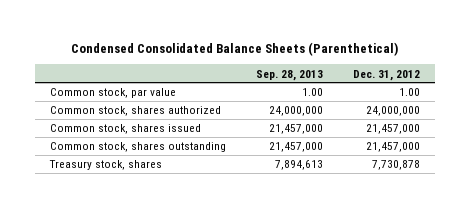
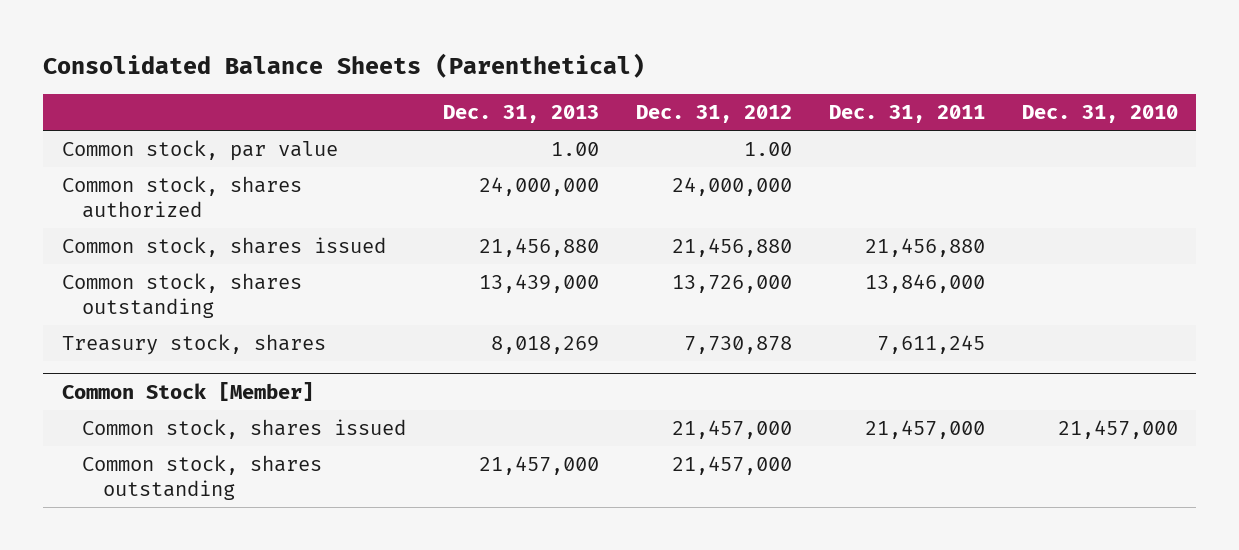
- Condensed Consolidated Balance Sheets (Parenthetical)
+ Consolidated Balance Sheets (Parenthetical)
- | Sep. 28, 2013 | Dec. 31, 2012
+ | Dec. 31, 2013 | Dec. 31, 2012 | Dec. 31, 2011 | Dec. 31, 2010
+ Common stock, shares issued | 21,456,880 | 21,456,880 | 21,456,880 |
+ Common stock, shares outstanding | 13,439,000 | 13,726,000 | 13,846,000 |
moved up: Treasury stock, shares | 8,018,269 | 7,730,878 | 7,611,245 |
+ Common Stock [Member]

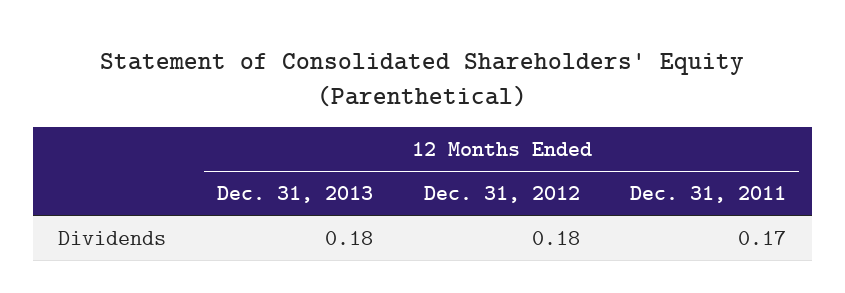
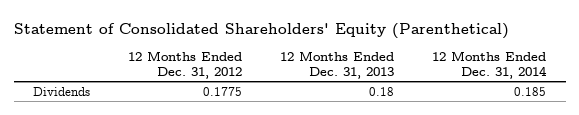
- | 12 Months Ended Dec. 31, 2013 | 12 Months Ended Dec. 31, 2012 | 12 Months Ended Dec. 31, 2011
+ | 12 Months Ended Dec. 31, 2012 | 12 Months Ended Dec. 31, 2013 | 12 Months Ended Dec. 31, 2014
- Dividends | 0.18 | 0.18 | 0.17
+ Dividends | 0.1775 | 0.18 | 0.185

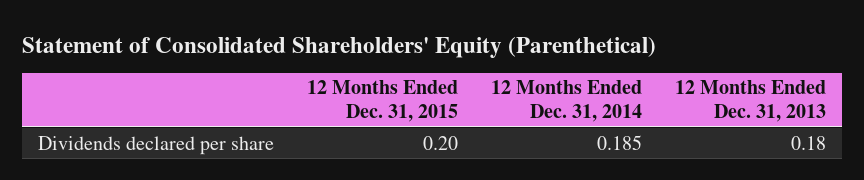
- | 12 Months Ended Dec. 31, 2012 | 12 Months Ended Dec. 31, 2013 | 12 Months Ended Dec. 31, 2014
+ | 12 Months Ended Dec. 31, 2015 | 12 Months Ended Dec. 31, 2014 | 12 Months Ended Dec. 31, 2013
- Dividends | 0.1775 | 0.18 | 0.185
+ Dividends declared per share | 0.20 | 0.185 | 0.18

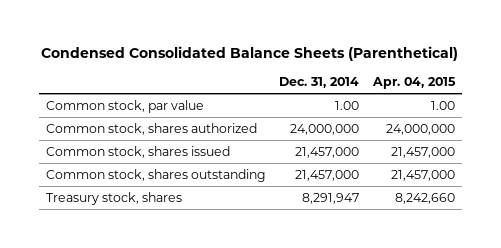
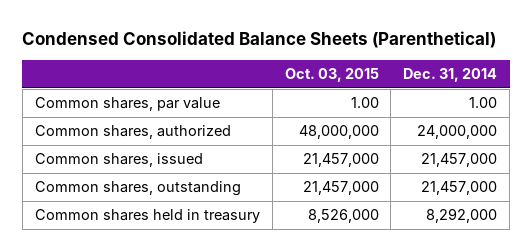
- | Dec. 31, 2014 | Apr. 04, 2015
+ | Oct. 03, 2015 | Dec. 31, 2014
- Common stock, par value | 1.00 | 1.00
- Common stock, shares authorized | 24,000,000 | 24,000,000
- Common stock, shares issued | 21,457,000 | 21,457,000
- Common stock, shares outstanding | 21,457,000 | 21,457,000
- Treasury stock, shares | 8,291,947 | 8,242,660
+ Common shares, par value | 1.00 | 1.00
+ Common shares, authorized | 48,000,000 | 24,000,000
+ Common shares, issued | 21,457,000 | 21,457,000
+ Common shares, outstanding | 21,457,000 | 21,457,000
+ Common shares held in treasury | 8,526,000 | 8,292,000

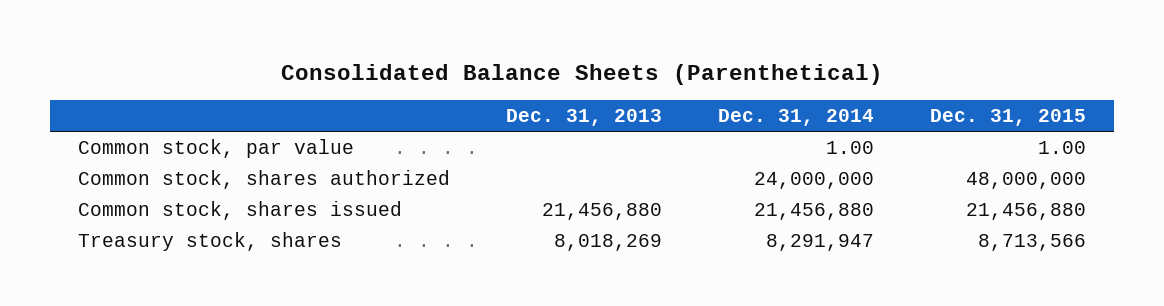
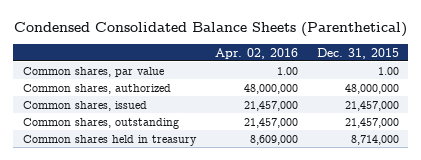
- Consolidated Balance Sheets (Parenthetical)
+ Condensed Consolidated Balance Sheets (Parenthetical)
- | Dec. 31, 2013 | Dec. 31, 2014 | Dec. 31, 2015
+ | Apr. 02, 2016 | Dec. 31, 2015
- Common stock, par value | | 1.00 | 1.00
- Common stock, shares authorized | | 24,000,000 | 48,000,000
- Common stock, shares issued | 21,456,880 | 21,456,880 | 21,456,880
- Treasury stock, shares | 8,018,269 | 8,291,947 | 8,713,566
+ Common shares, par value | 1.00 | 1.00
+ Common shares, authorized | 48,000,000 | 48,000,000
+ Common shares, issued | 21,457,000 | 21,457,000
+ Common shares, outstanding | 21,457,000 | 21,457,000
+ Common shares held in treasury | 8,609,000 | 8,714,000

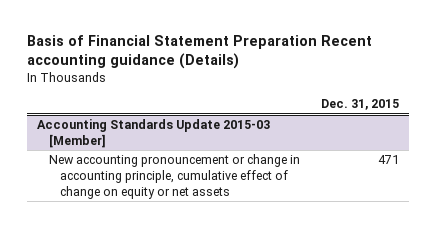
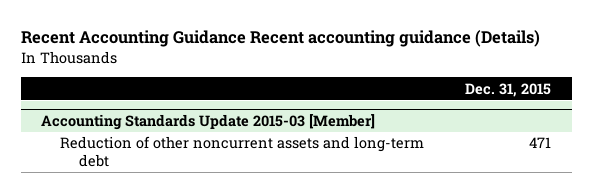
- Basis of Financial Statement Preparation Recent accounting guidance (Details)
+ Recent Accounting Guidance Recent accounting guidance (Details)
@ Accounting Standards Update 2015-03 [Member]
- New accounting pronouncement or change in accounting principle, cumulative effect of change on equity or net assets | 471
+ Reduction of other noncurrent assets and long-term debt | 471

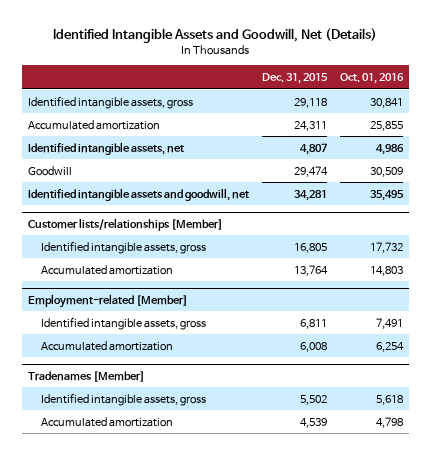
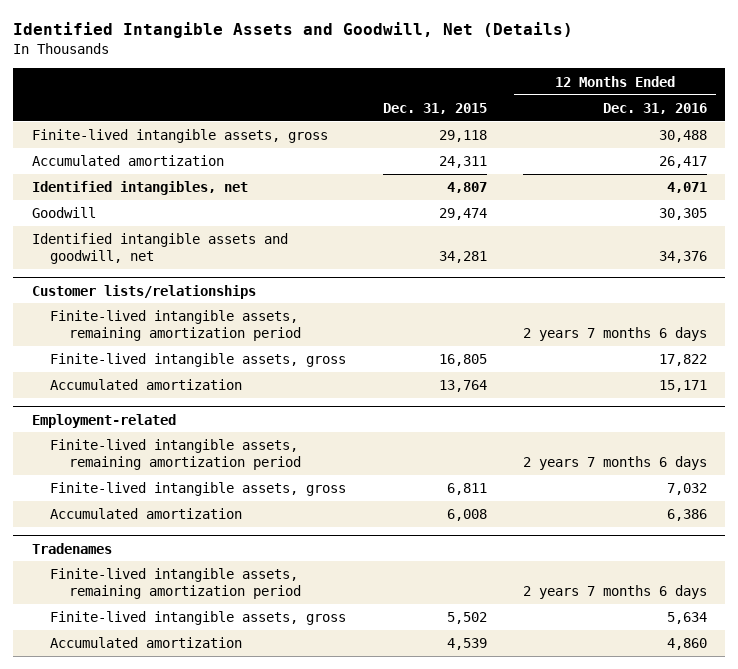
- | Dec. 31, 2015 | Oct. 01, 2016
+ | Dec. 31, 2015 | 12 Months Ended Dec. 31, 2016
- Identified intangible assets, gross | 29,118 | 30,841
+ Finite-lived intangible assets, gross | 29,118 | 30,488
- Identified intangible assets, net | 4,807 | 4,986
+ Identified intangibles, net | 4,807 | 4,071
- Customer lists/relationships [Member]
- Identified intangible assets, gross | 16,805 | 17,732
+ Customer lists/relationships
+ Finite-lived intangible assets, remaining amortization period | | 2 years 7 months 6 days
+ Finite-lived intangible assets, gross | 16,805 | 17,822
- Employment-related [Member]
- Identified intangible assets, gross | 6,811 | 7,491
+ Employment-related
+ Finite-lived intangible assets, remaining amortization period | | 2 years 7 months 6 days
+ Finite-lived intangible assets, gross | 6,811 | 7,032
- Tradenames [Member]
- Identified intangible assets, gross | 5,502 | 5,618
+ Tradenames
+ Finite-lived intangible assets, remaining amortization period | | 2 years 7 months 6 days
+ Finite-lived intangible assets, gross | 5,502 | 5,634

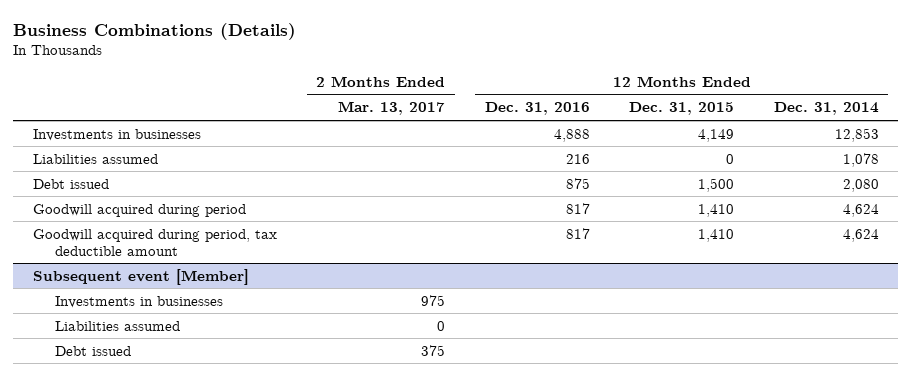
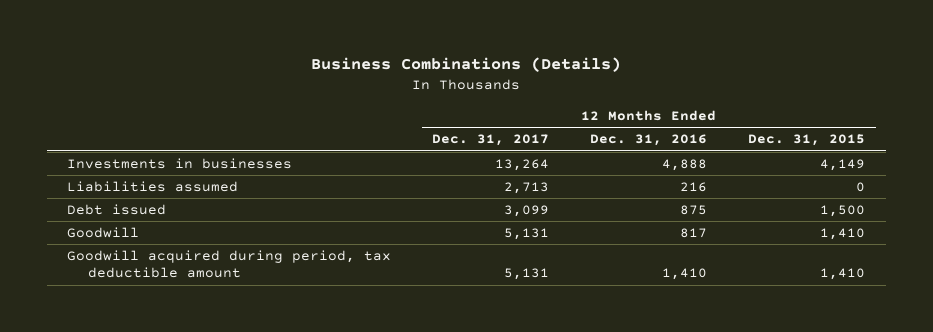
- | 2 Months Ended Mar. 13, 2017 | 12 Months Ended Dec. 31, 2016 | 12 Months Ended Dec. 31, 2015 | 12 Months Ended Dec. 31, 2014
+ | 12 Months Ended Dec. 31, 2017 | 12 Months Ended Dec. 31, 2016 | 12 Months Ended Dec. 31, 2015
- Goodwill acquired during period | | 817 | 1,410 | 4,624
- Goodwill acquired during period, tax deductible amount | | 817 | 1,410 | 4,624
- Subsequent event [Member]
- Investments in businesses | 975 | | |
- Liabilities assumed | 0 | | |
- Debt issued | 375 | | |
+ Goodwill | 5,131 | 817 | 1,410
+ Goodwill acquired during period, tax deductible amount | 5,131 | 1,410 | 1,410

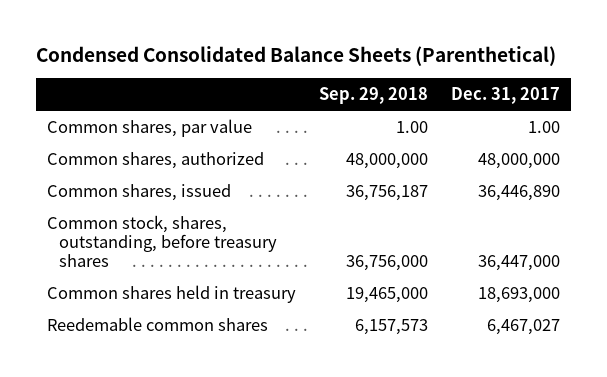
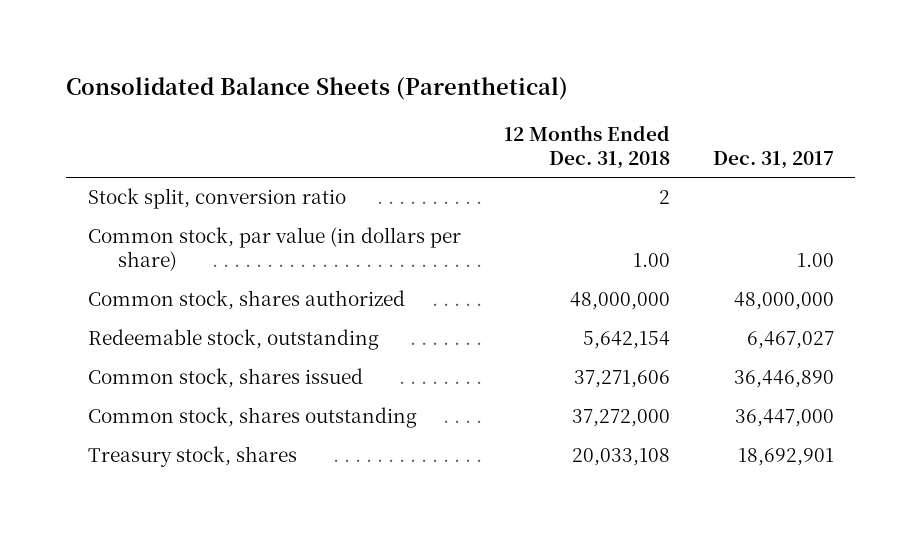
- Condensed Consolidated Balance Sheets (Parenthetical)
+ Consolidated Balance Sheets (Parenthetical)
- | Sep. 29, 2018 | Dec. 31, 2017
+ | 12 Months Ended Dec. 31, 2018 | Dec. 31, 2017
- Common shares, par value | 1.00 | 1.00
- Common shares, authorized | 48,000,000 | 48,000,000
- Common shares, issued | 36,756,187 | 36,446,890
- Common stock, shares, outstanding, before treasury shares | 36,756,000 | 36,447,000
- Common shares held in treasury | 19,465,000 | 18,693,000
- Reedemable common shares | 6,157,573 | 6,467,027
+ Stock split, conversion ratio | 2 |
+ Common stock, par value (in dollars per share) | 1.00 | 1.00
+ Common stock, shares authorized | 48,000,000 | 48,000,000
+ Redeemable stock, outstanding | 5,642,154 | 6,467,027
+ Common stock, shares issued | 37,271,606 | 36,446,890
+ Common stock, shares outstanding | 37,272,000 | 36,447,000
+ Treasury stock, shares | 20,033,108 | 18,692,901

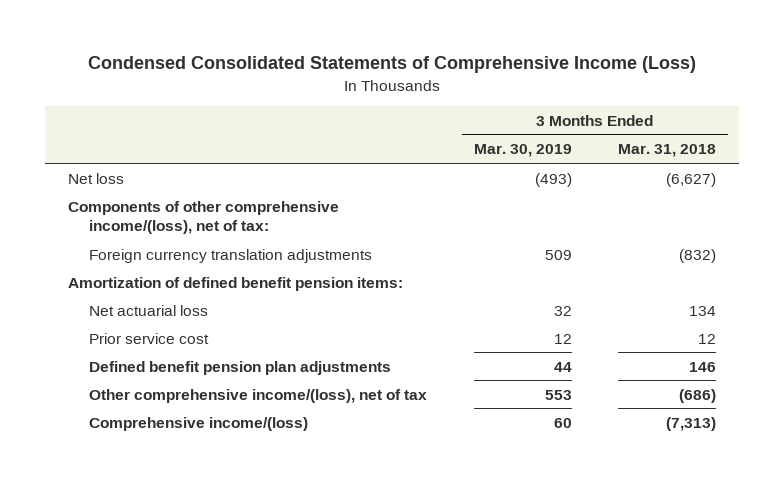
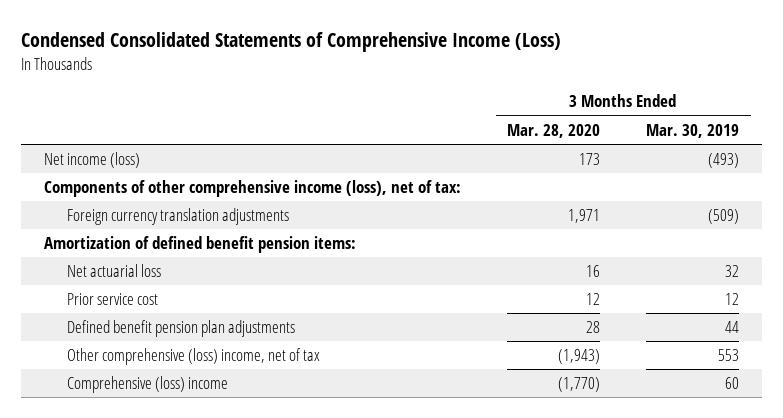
- | 3 Months Ended Mar. 30, 2019 | 3 Months Ended Mar. 31, 2018
+ | 3 Months Ended Mar. 28, 2020 | 3 Months Ended Mar. 30, 2019
- Net loss | (493) | (6,627)
- Components of other comprehensive income/(loss), net of tax:
- Foreign currency translation adjustments | 509 | (832)
+ Net income (loss) | 173 | (493)
+ Components of other comprehensive income (loss), net of tax:
+ Foreign currency translation adjustments | 1,971 | (509)
- Other comprehensive income/(loss), net of tax | 553 | (686)
- Comprehensive income/(loss) | 60 | (7,313)
+ Other comprehensive (loss) income, net of tax | (1,943) | 553
+ Comprehensive (loss) income | (1,770) | 60

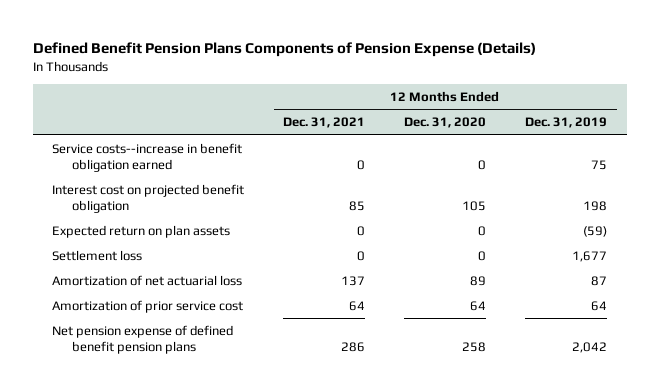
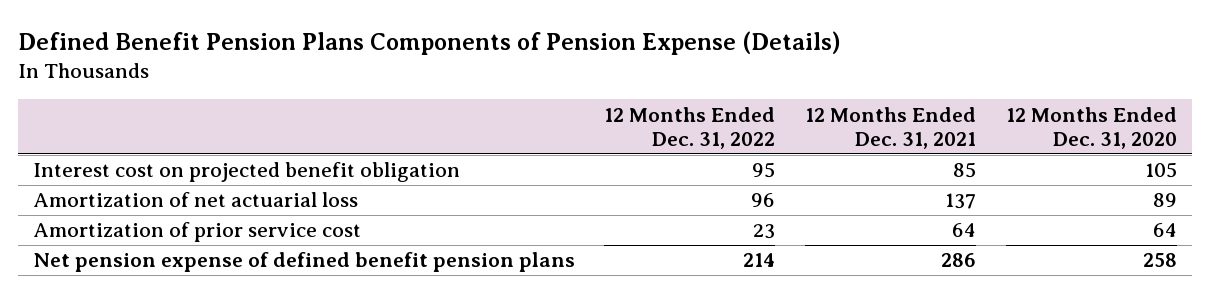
- | 12 Months Ended Dec. 31, 2021 | 12 Months Ended Dec. 31, 2020 | 12 Months Ended Dec. 31, 2019
+ | 12 Months Ended Dec. 31, 2022 | 12 Months Ended Dec. 31, 2021 | 12 Months Ended Dec. 31, 2020
- Service costs--increase in benefit obligation earned | 0 | 0 | 75
- Expected return on plan assets | 0 | 0 | (59)
- Settlement loss | 0 | 0 | 1,677

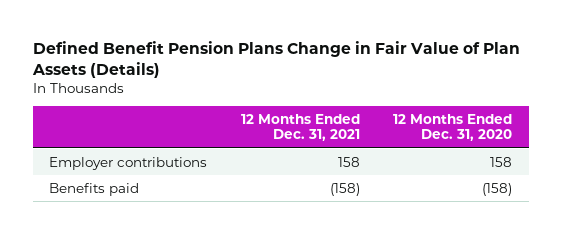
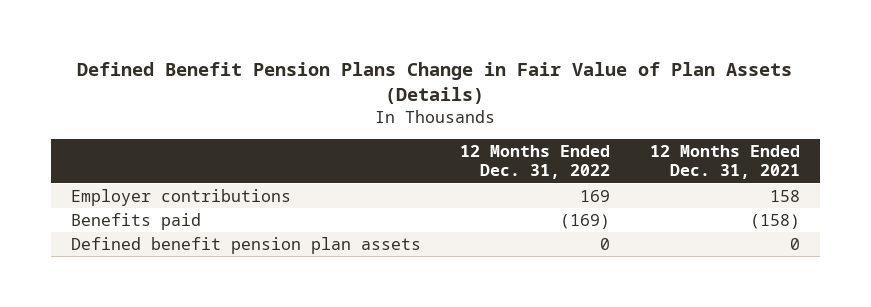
- | 12 Months Ended Dec. 31, 2021 | 12 Months Ended Dec. 31, 2020
+ | 12 Months Ended Dec. 31, 2022 | 12 Months Ended Dec. 31, 2021
+ Defined benefit pension plan assets | 0 | 0

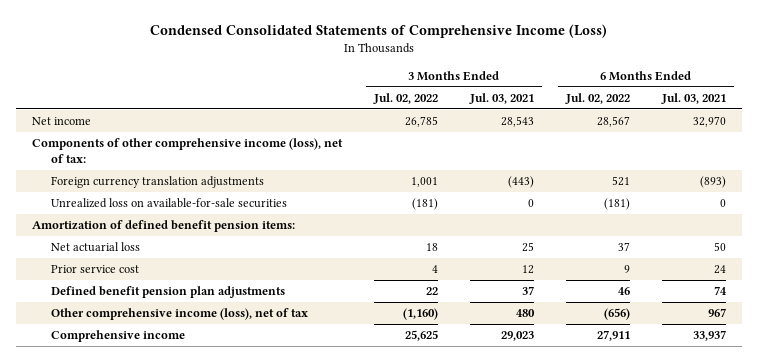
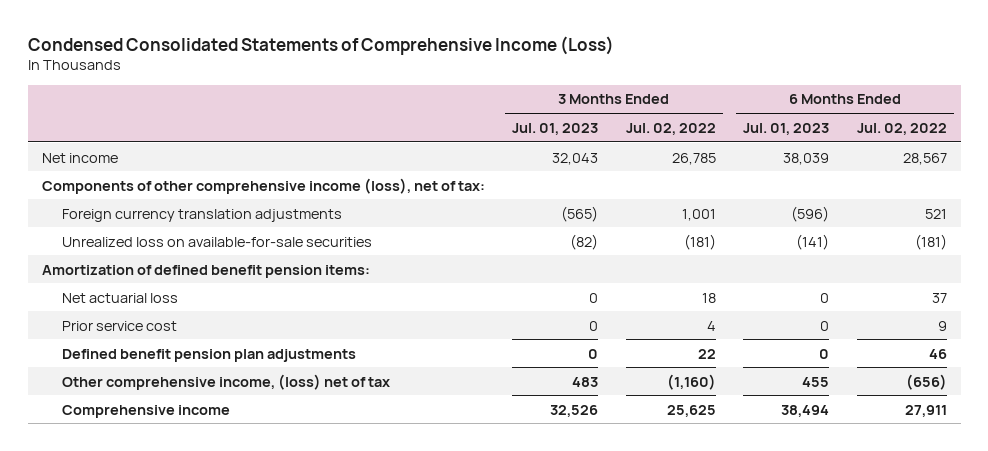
- | 3 Months Ended Jul. 02, 2022 | 3 Months Ended Jul. 03, 2021 | 6 Months Ended Jul. 02, 2022 | 6 Months Ended Jul. 03, 2021
+ | 3 Months Ended Jul. 01, 2023 | 3 Months Ended Jul. 02, 2022 | 6 Months Ended Jul. 01, 2023 | 6 Months Ended Jul. 02, 2022
- Other comprehensive income (loss), net of tax | (1,160) | 480 | (656) | 967
+ Other comprehensive income, (loss) net of tax | 483 | (1,160) | 455 | (656)

